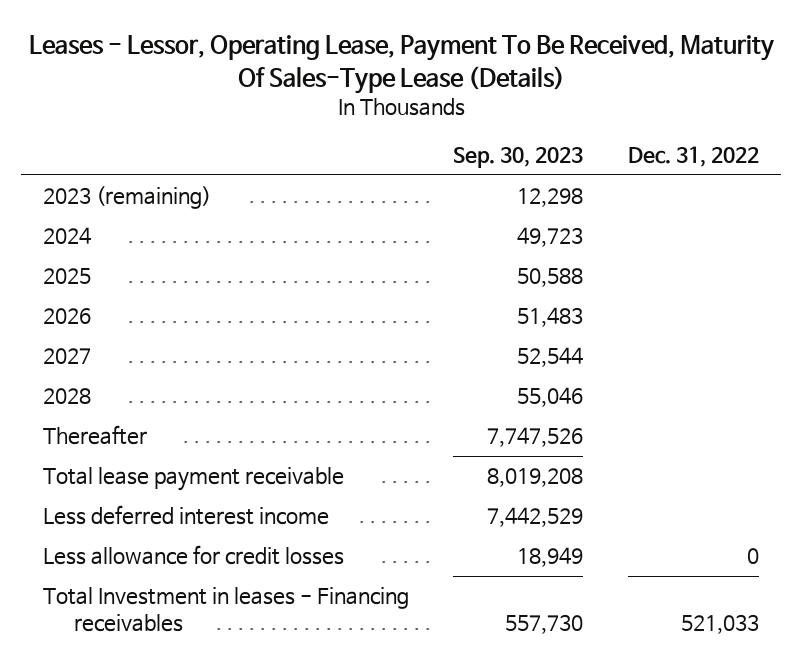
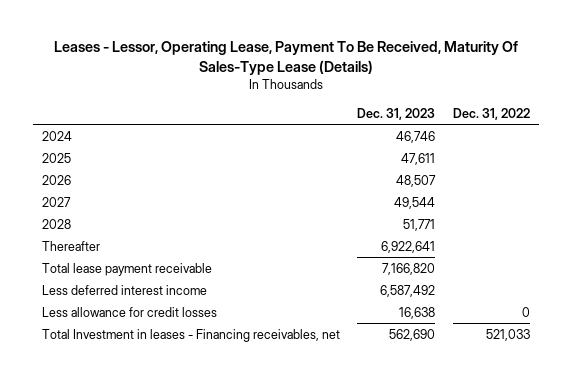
- | Sep. 30, 2023 | Dec. 31, 2022
+ | Dec. 31, 2023 | Dec. 31, 2022
- 2023 (remaining) | 12,298 |
- Total Investment in leases - Financing receivables | 557,730 | 521,033
+ Total Investment in leases - Financing receivables, net | 562,690 | 521,033

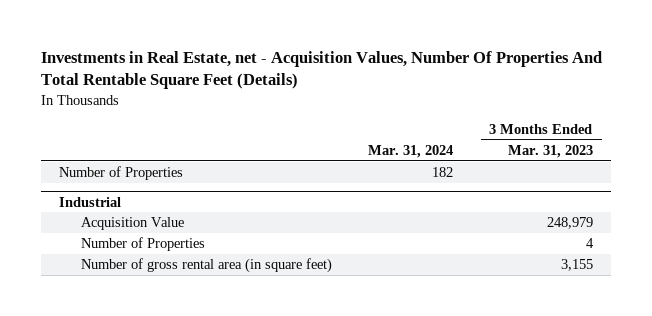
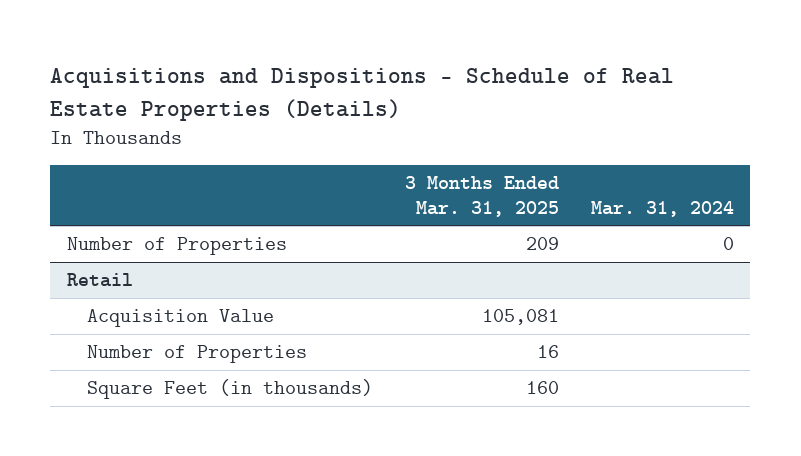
- Investments in Real Estate, net - Acquisition Values, Number Of Properties And Total Rentable Square Feet (Details)
+ Acquisitions and Dispositions - Schedule of Real Estate Properties (Details)
- | Mar. 31, 2024 | 3 Months Ended Mar. 31, 2023
+ | 3 Months Ended Mar. 31, 2025 | Mar. 31, 2024
- Number of Properties | 182 |
- Industrial
- Acquisition Value | | 248,979
- Number of Properties | | 4
- Number of gross rental area (in square feet) | | 3,155
+ Number of Properties | 209 | 0
+ Retail
+ Acquisition Value | 105,081 |
+ Number of Properties | 16 |
+ Square Feet (in thousands) | 160 |

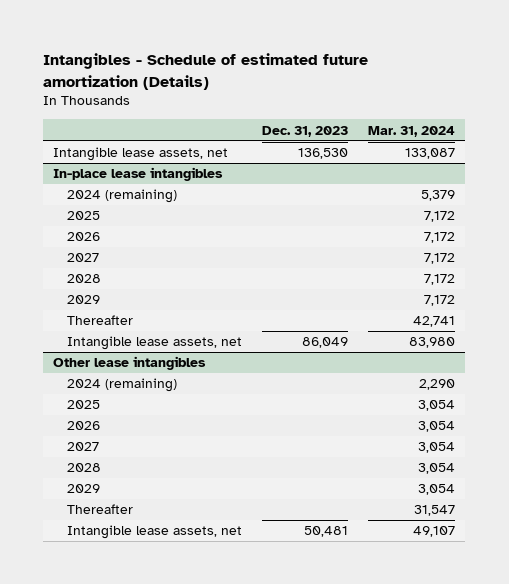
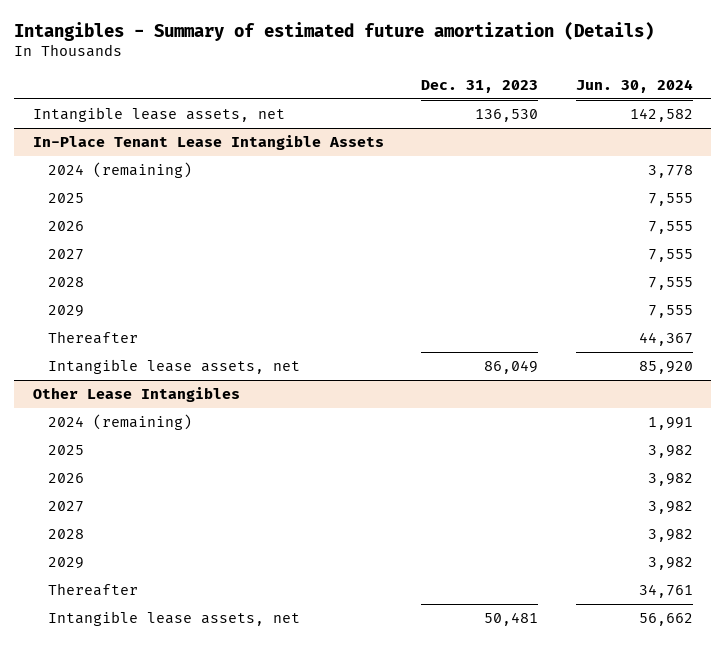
- Intangibles - Schedule of estimated future amortization (Details)
+ Intangibles - Summary of estimated future amortization (Details)
- | Dec. 31, 2023 | Mar. 31, 2024
+ | Dec. 31, 2023 | Jun. 30, 2024
- In-place lease intangibles
+ In-Place Tenant Lease Intangible Assets
- Other lease intangibles
+ Other Lease Intangibles

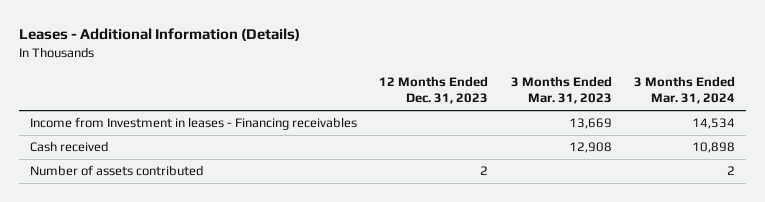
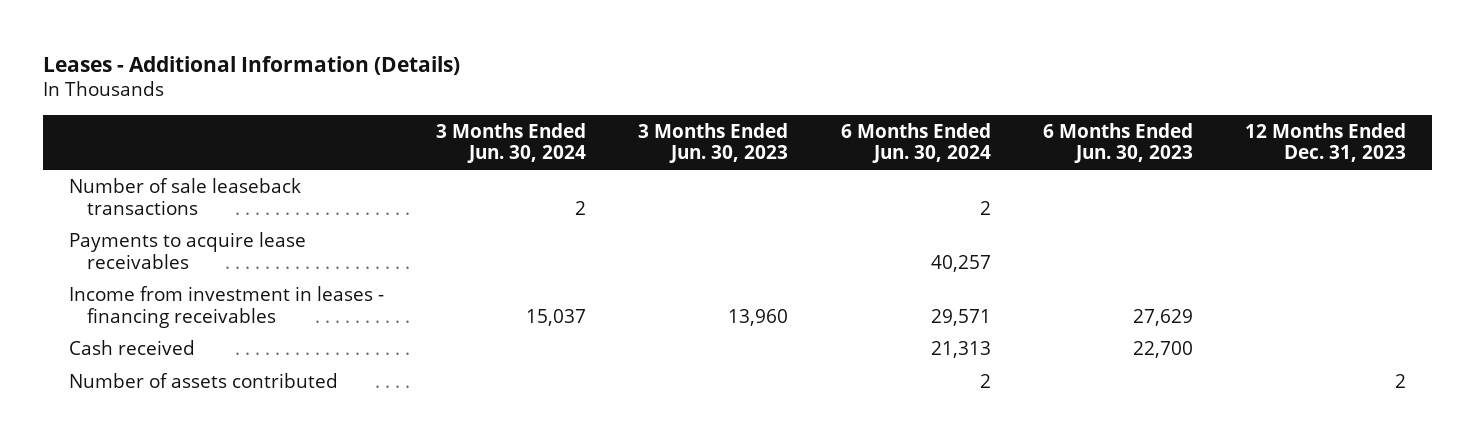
- | 12 Months Ended Dec. 31, 2023 | 3 Months Ended Mar. 31, 2023 | 3 Months Ended Mar. 31, 2024
+ | 3 Months Ended Jun. 30, 2024 | 3 Months Ended Jun. 30, 2023 | 6 Months Ended Jun. 30, 2024 | 6 Months Ended Jun. 30, 2023 | 12 Months Ended Dec. 31, 2023
- Income from Investment in leases - Financing receivables | | 13,669 | 14,534
+ Number of sale leaseback transactions | 2 | | 2 | |
+ Payments to acquire lease receivables | | | 40,257 | |
+ Income from investment in leases - financing receivables | 15,037 | 13,960 | 29,571 | 27,629 |

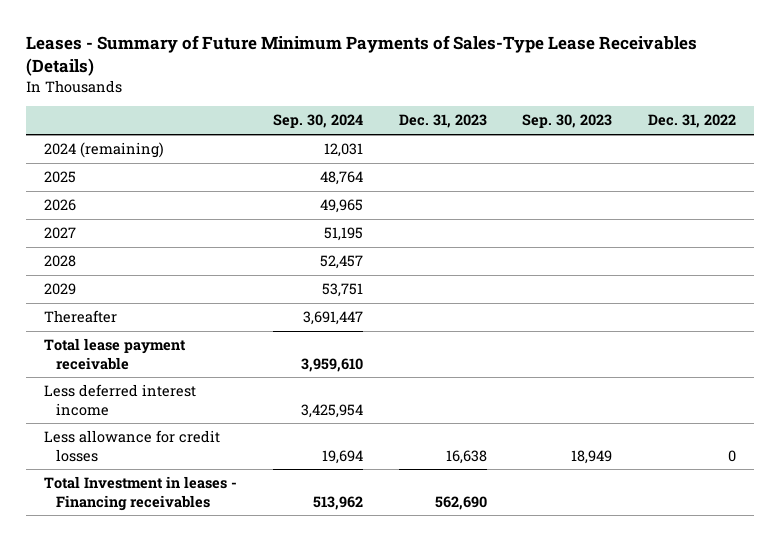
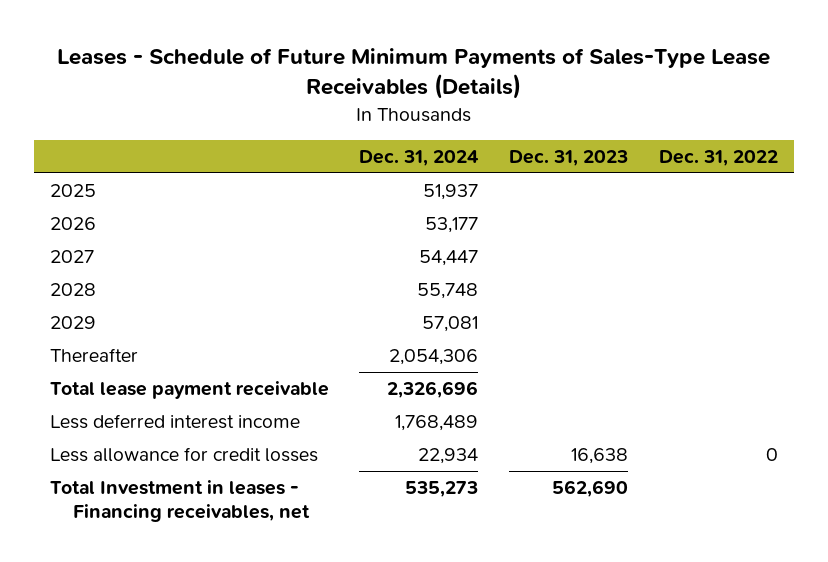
- Leases - Summary of Future Minimum Payments of Sales-Type Lease Receivables (Details)
+ Leases - Schedule of Future Minimum Payments of Sales-Type Lease Receivables (Details)
- | Sep. 30, 2024 | Dec. 31, 2023 | Sep. 30, 2023 | Dec. 31, 2022
+ | Dec. 31, 2024 | Dec. 31, 2023 | Dec. 31, 2022
- 2024 (remaining) | 12,031 | | |
- Total Investment in leases - Financing receivables | 513,962 | 562,690 | |
+ Total Investment in leases - Financing receivables, net | 535,273 | 562,690 |

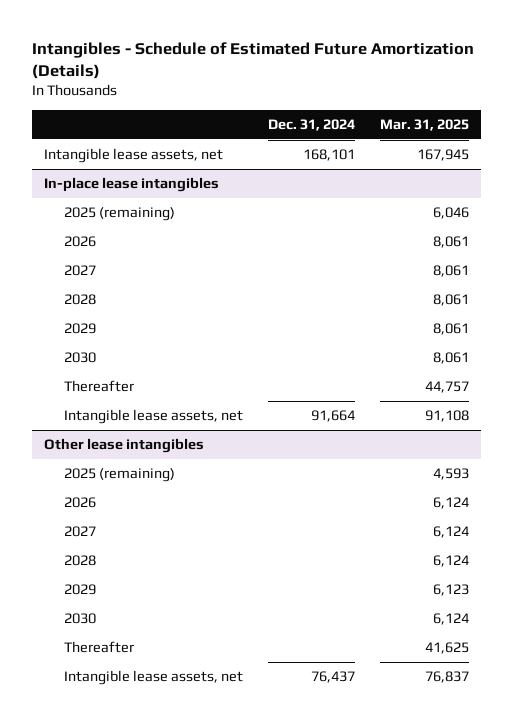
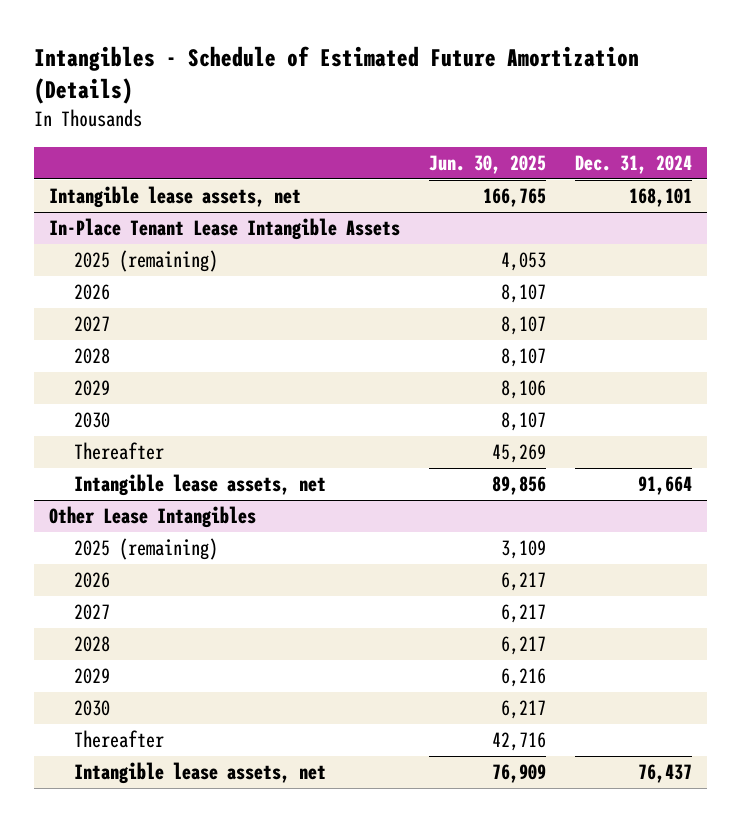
- | Dec. 31, 2024 | Mar. 31, 2025
+ | Jun. 30, 2025 | Dec. 31, 2024
- In-place lease intangibles
+ In-Place Tenant Lease Intangible Assets
- Other lease intangibles
+ Other Lease Intangibles

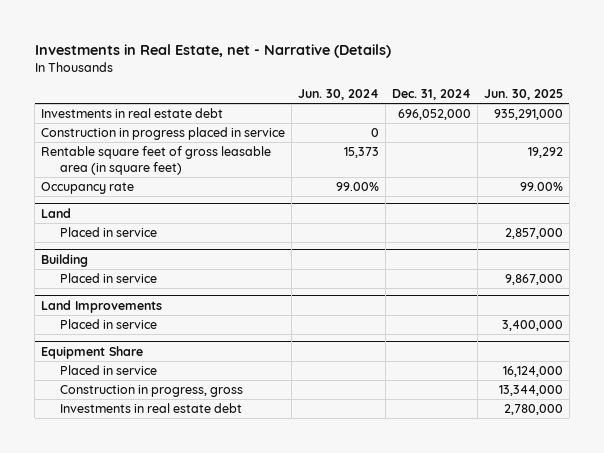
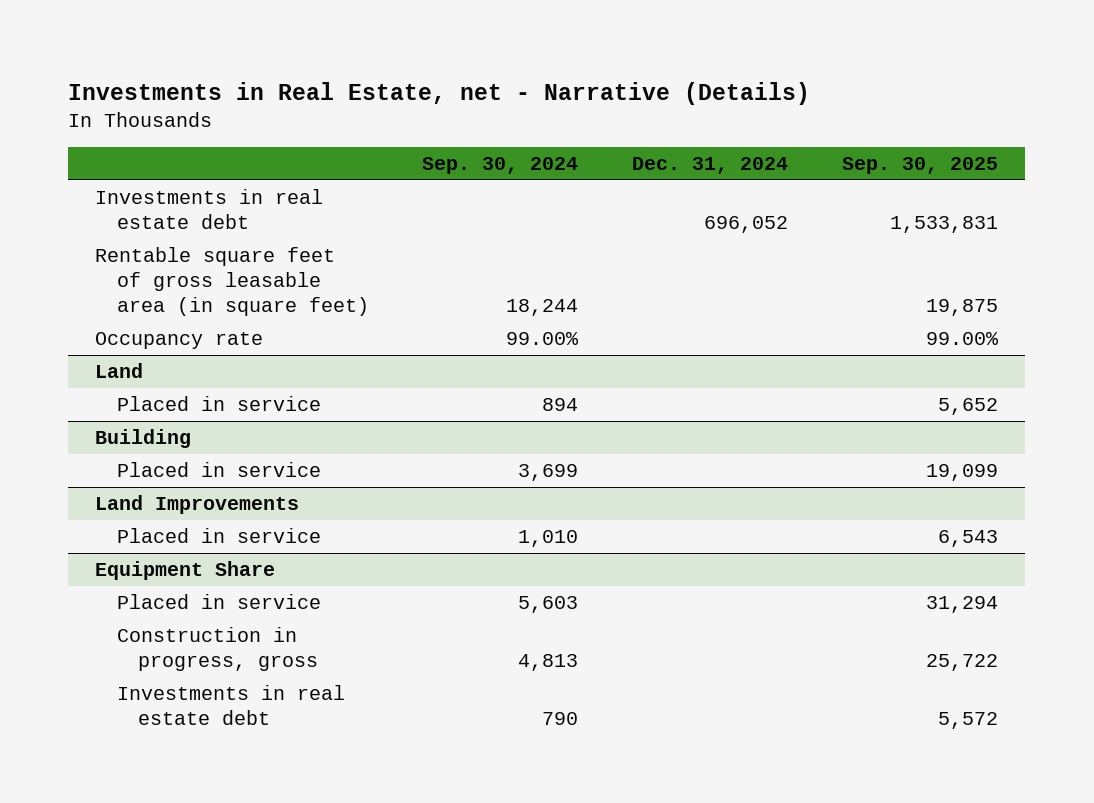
- | Jun. 30, 2024 | Dec. 31, 2024 | Jun. 30, 2025
+ | Sep. 30, 2024 | Dec. 31, 2024 | Sep. 30, 2025
- Investments in real estate debt | | 696,052,000 | 935,291,000
- Construction in progress placed in service | 0 | |
+ Investments in real estate debt | | 696,052 | 1,533,831

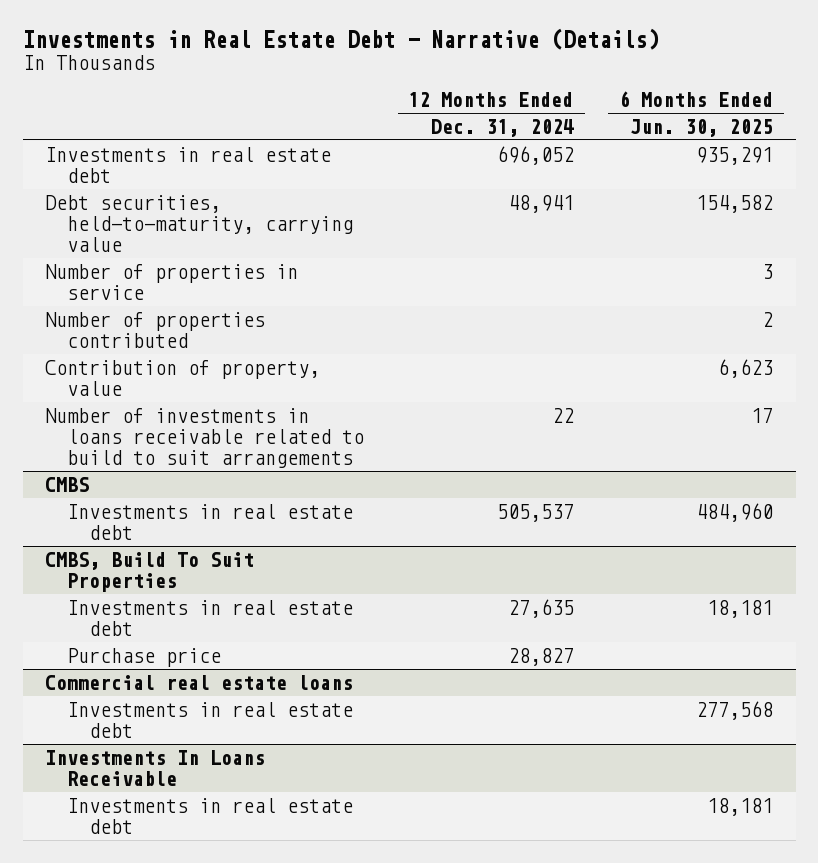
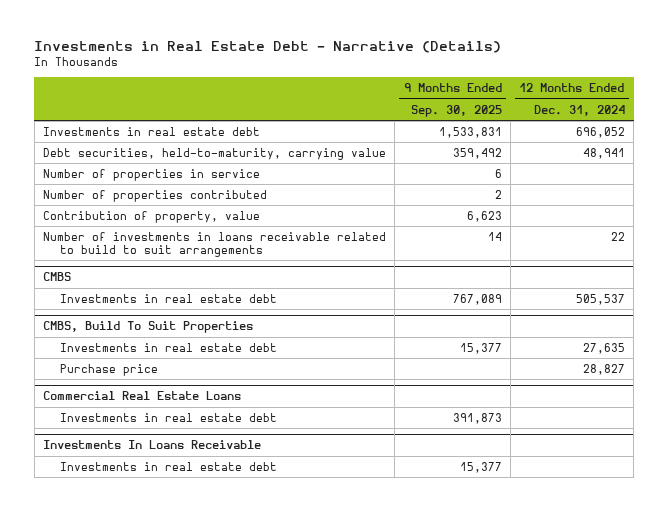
- | 12 Months Ended Dec. 31, 2024 | 6 Months Ended Jun. 30, 2025
+ | 9 Months Ended Sep. 30, 2025 | 12 Months Ended Dec. 31, 2024
- Commercial real estate loans
+ Commercial Real Estate Loans

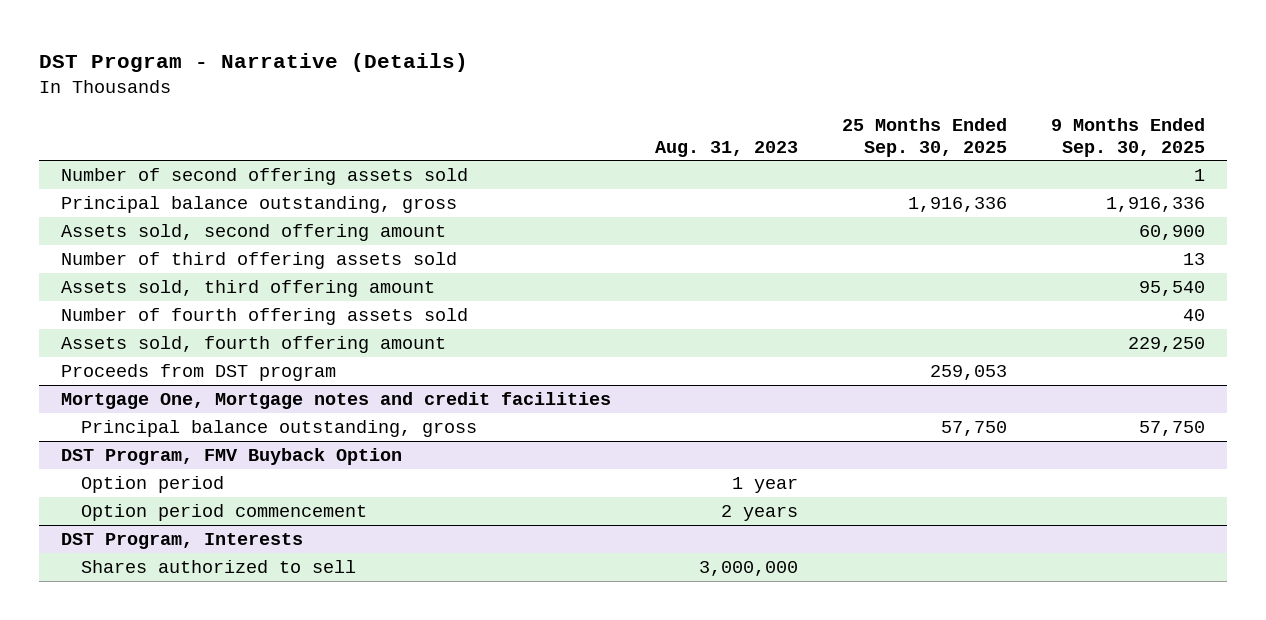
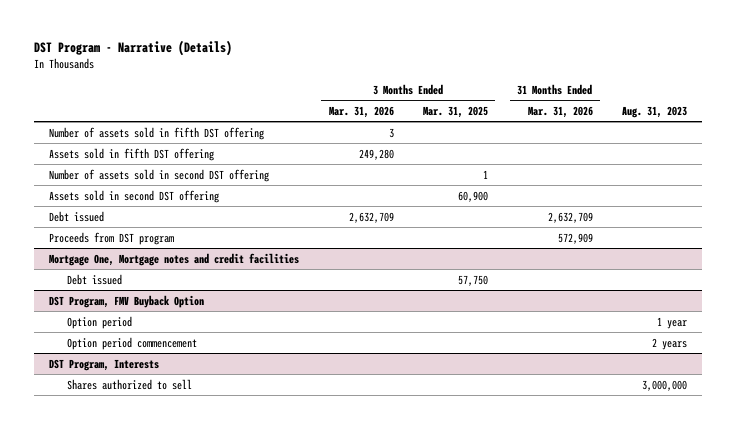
- | Aug. 31, 2023 | 25 Months Ended Sep. 30, 2025 | 9 Months Ended Sep. 30, 2025
+ | 3 Months Ended Mar. 31, 2026 | 3 Months Ended Mar. 31, 2025 | 31 Months Ended Mar. 31, 2026 | Aug. 31, 2023
- Number of second offering assets sold | | | 1
- Principal balance outstanding, gross | | 1,916,336 | 1,916,336
- Assets sold, second offering amount | | | 60,900
- Number of third offering assets sold | | | 13
- Assets sold, third offering amount | | | 95,540
- Number of fourth offering assets sold | | | 40
- Assets sold, fourth offering amount | | | 229,250
+ Number of assets sold in fifth DST offering | 3 | | |
+ Assets sold in fifth DST offering | 249,280 | | |
+ Number of assets sold in second DST offering | | 1 | |
+ Assets sold in second DST offering | | 60,900 | |
+ Debt issued | 2,632,709 | | 2,632,709 |
@ Mortgage One, Mortgage notes and credit facilities
- Principal balance outstanding, gross | | 57,750 | 57,750
+ Debt issued | | 57,750 | |

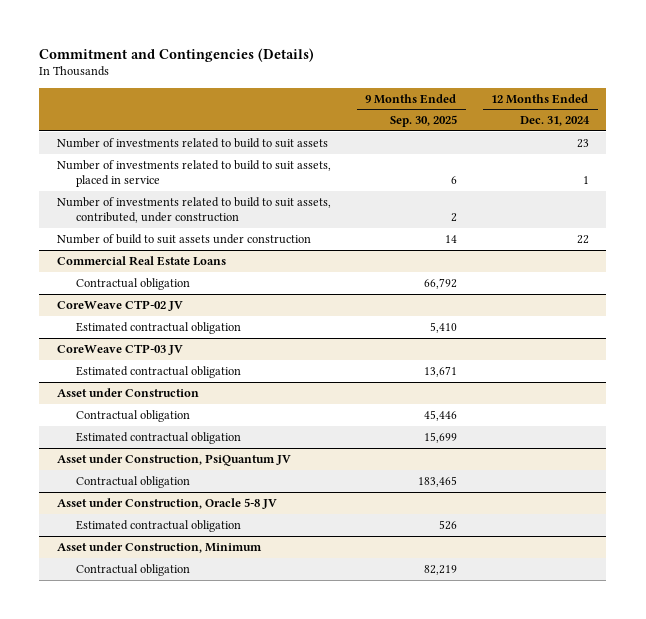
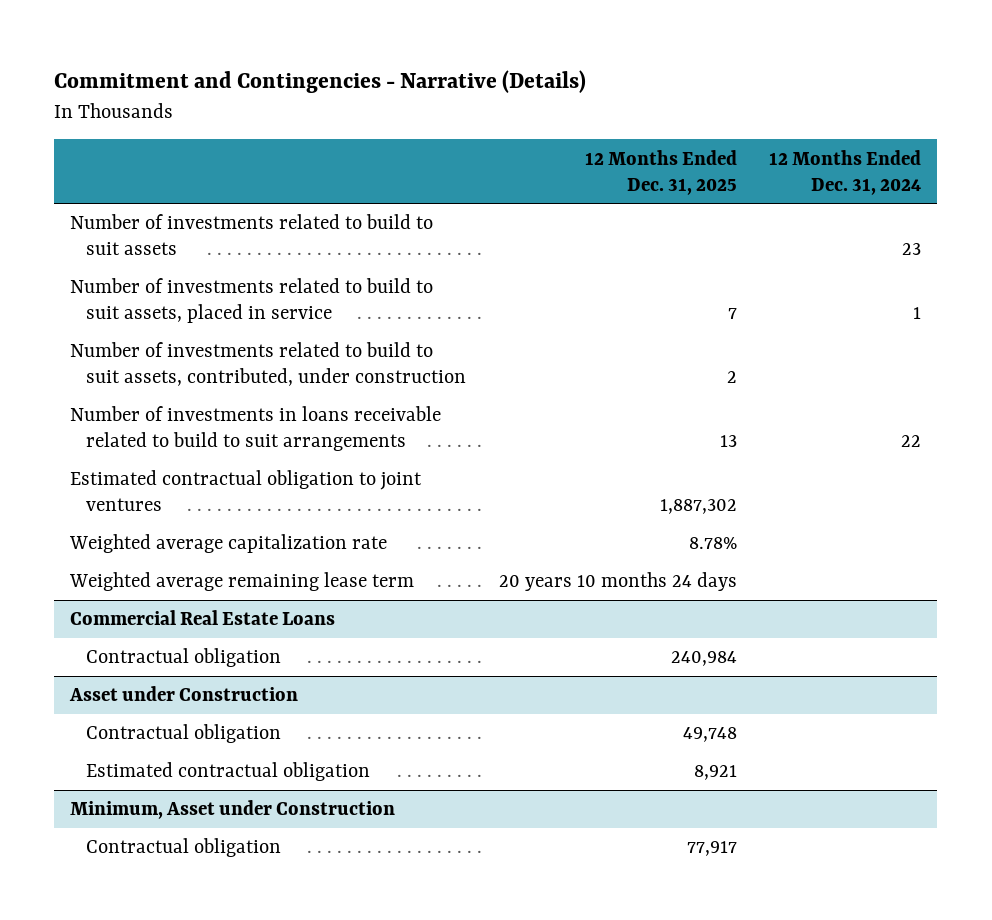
- Commitment and Contingencies (Details)
+ Commitment and Contingencies - Narrative (Details)
- | 9 Months Ended Sep. 30, 2025 | 12 Months Ended Dec. 31, 2024
+ | 12 Months Ended Dec. 31, 2025 | 12 Months Ended Dec. 31, 2024
- Number of build to suit assets under construction | 14 | 22
+ Number of investments in loans receivable related to build to suit arrangements | 13 | 22
+ Estimated contractual obligation to joint ventures | 1,887,302 |
+ Weighted average capitalization rate | 8.78% |
+ Weighted average remaining lease term | 20 years 10 months 24 days |
- CoreWeave CTP-02 JV
- Estimated contractual obligation | 5,410 |
- CoreWeave CTP-03 JV
- Estimated contractual obligation | 13,671 |
- Asset under Construction, PsiQuantum JV
- Contractual obligation | 183,465 |
- Asset under Construction, Oracle 5-8 JV
- Estimated contractual obligation | 526 |
- Asset under Construction, Minimum
+ Minimum, Asset under Construction

